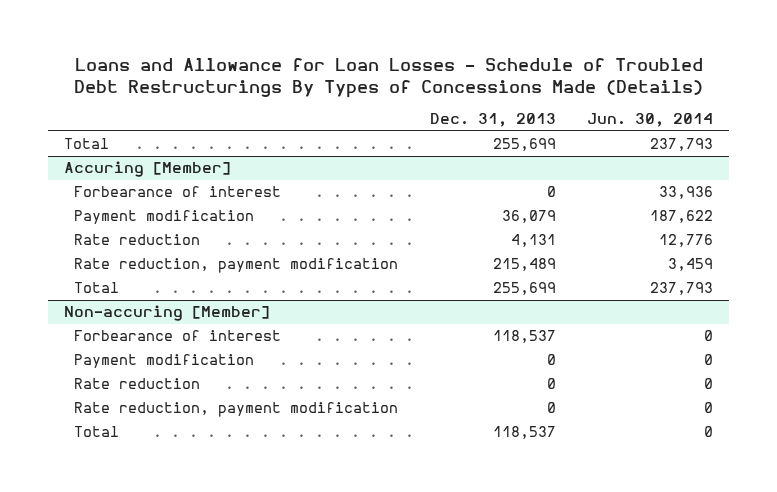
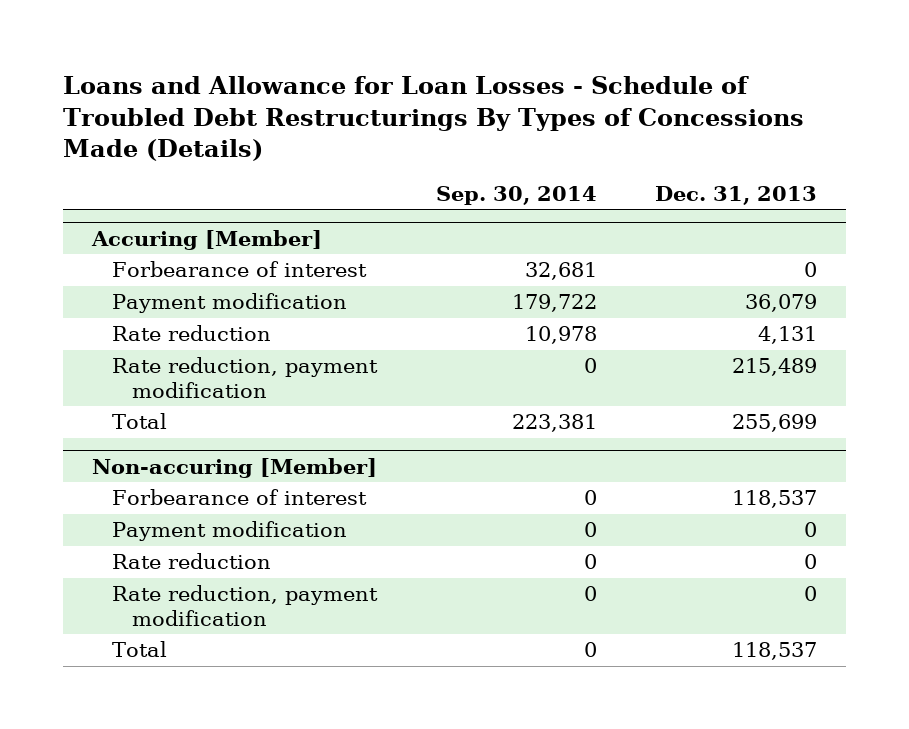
- | Dec. 31, 2013 | Jun. 30, 2014
+ | Sep. 30, 2014 | Dec. 31, 2013
- Total | 255,699 | 237,793

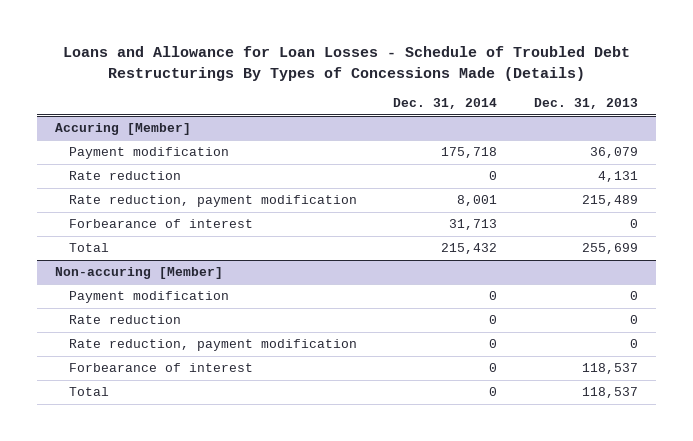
- | Sep. 30, 2014 | Dec. 31, 2013
+ | Dec. 31, 2014 | Dec. 31, 2013
@ Accuring [Member]
moved down: Forbearance of interest | 31,713 | 0
@ Non-accuring [Member]
moved down: Forbearance of interest | 0 | 118,537

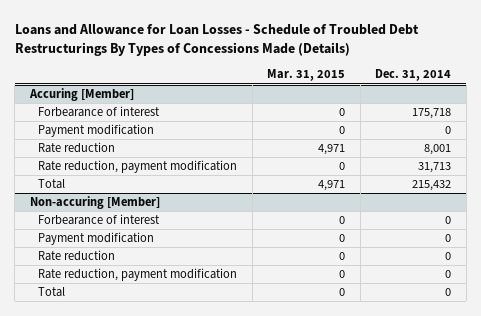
- | Dec. 31, 2014 | Dec. 31, 2013
+ | Mar. 31, 2015 | Dec. 31, 2014
@ Accuring [Member]
- Payment modification | 175,718 | 36,079
- Rate reduction | 0 | 4,131
- Rate reduction, payment modification | 8,001 | 215,489
- Forbearance of interest | 31,713 | 0
+ Forbearance of interest | 0 | 175,718
+ Payment modification | 0 | 0
+ Rate reduction | 4,971 | 8,001
+ Rate reduction, payment modification | 0 | 31,713
@ Non-accuring [Member]
moved up: Forbearance of interest | 0 | 0

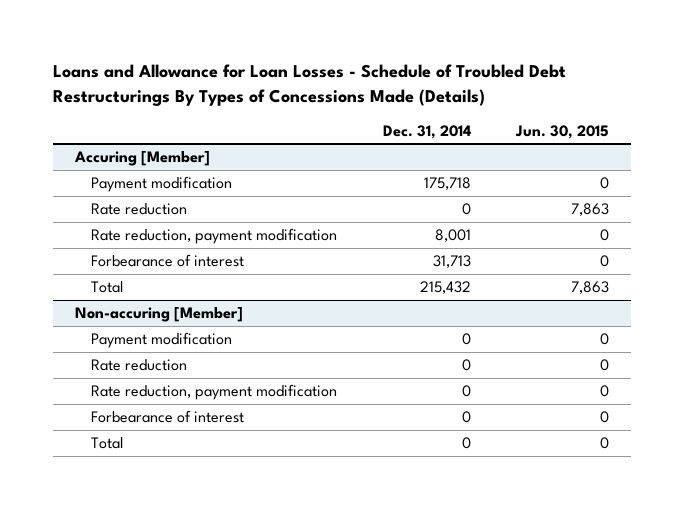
- | Mar. 31, 2015 | Dec. 31, 2014
+ | Dec. 31, 2014 | Jun. 30, 2015
@ Accuring [Member]
- Forbearance of interest | 0 | 175,718
- Payment modification | 0 | 0
- Rate reduction | 4,971 | 8,001
- Rate reduction, payment modification | 0 | 31,713
+ Payment modification | 175,718 | 0
+ Rate reduction | 0 | 7,863
+ Rate reduction, payment modification | 8,001 | 0
+ Forbearance of interest | 31,713 | 0
@ Non-accuring [Member]
moved down: Forbearance of interest | 0 | 0

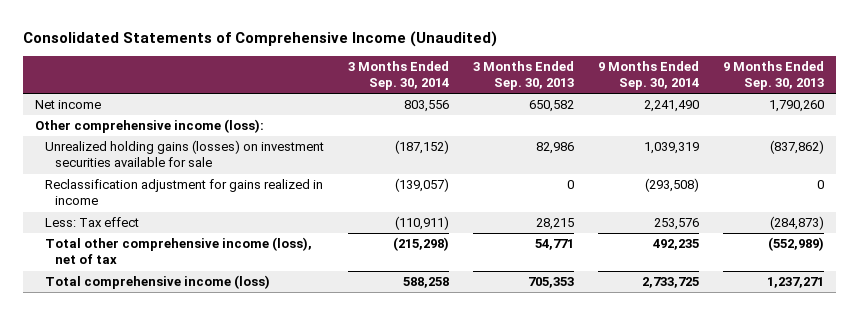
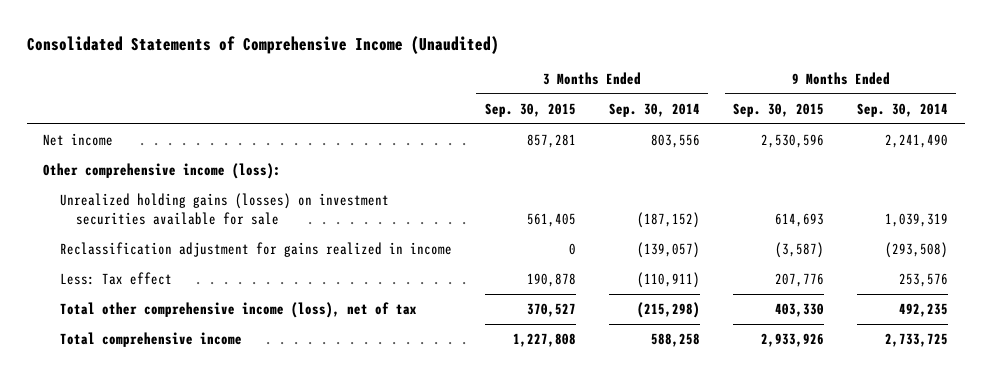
- | 3 Months Ended Sep. 30, 2014 | 3 Months Ended Sep. 30, 2013 | 9 Months Ended Sep. 30, 2014 | 9 Months Ended Sep. 30, 2013
+ | 3 Months Ended Sep. 30, 2015 | 3 Months Ended Sep. 30, 2014 | 9 Months Ended Sep. 30, 2015 | 9 Months Ended Sep. 30, 2014
- Total comprehensive income (loss) | 588,258 | 705,353 | 2,733,725 | 1,237,271
+ Total comprehensive income | 1,227,808 | 588,258 | 2,933,926 | 2,733,725

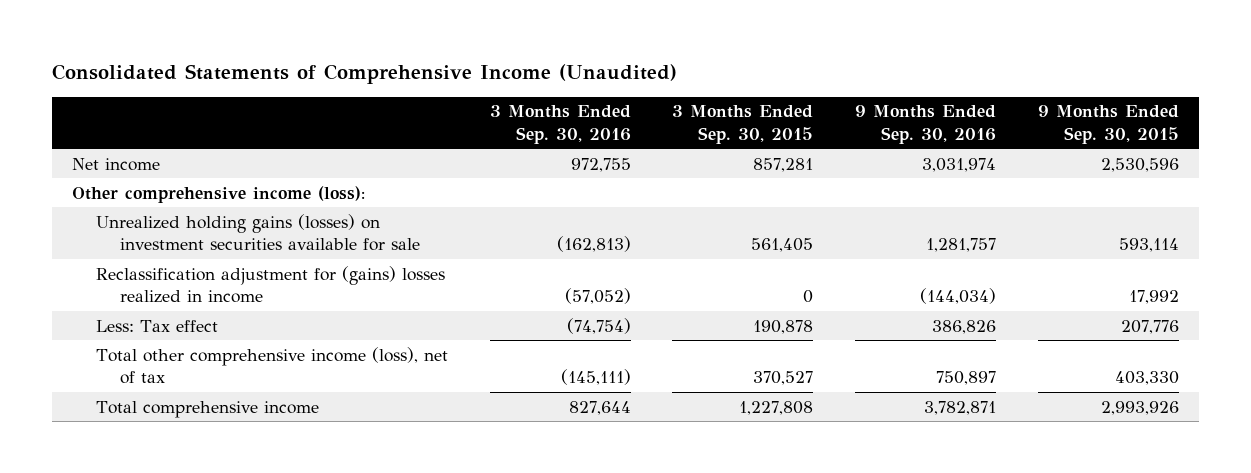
- | 3 Months Ended Sep. 30, 2015 | 3 Months Ended Sep. 30, 2014 | 9 Months Ended Sep. 30, 2015 | 9 Months Ended Sep. 30, 2014
+ | 3 Months Ended Sep. 30, 2016 | 3 Months Ended Sep. 30, 2015 | 9 Months Ended Sep. 30, 2016 | 9 Months Ended Sep. 30, 2015
- Unrealized holding gains (losses) on investment securities available for sale | 561,405 | (187,152) | 614,693 | 1,039,319
- Reclassification adjustment for gains realized in income | 0 | (139,057) | (3,587) | (293,508)
+ Unrealized holding gains (losses) on investment securities available for sale | (162,813) | 561,405 | 1,281,757 | 593,114
+ Reclassification adjustment for (gains) losses realized in income | (57,052) | 0 | (144,034) | 17,992
- Total comprehensive income | 1,227,808 | 588,258 | 2,933,926 | 2,733,725
+ Total comprehensive income | 827,644 | 1,227,808 | 3,782,871 | 2,993,926

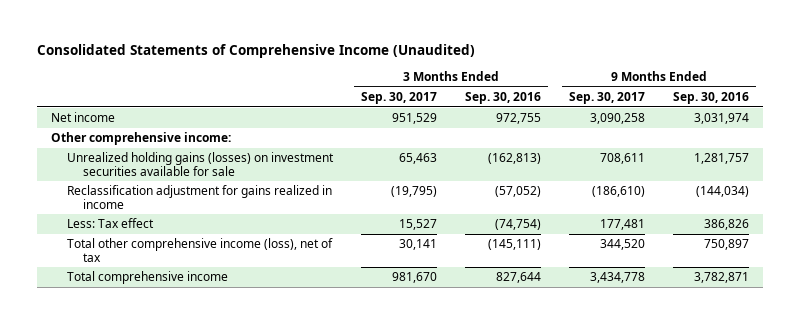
- | 3 Months Ended Sep. 30, 2016 | 3 Months Ended Sep. 30, 2015 | 9 Months Ended Sep. 30, 2016 | 9 Months Ended Sep. 30, 2015
+ | 3 Months Ended Sep. 30, 2017 | 3 Months Ended Sep. 30, 2016 | 9 Months Ended Sep. 30, 2017 | 9 Months Ended Sep. 30, 2016
- Other comprehensive income (loss):
+ Other comprehensive income:
- Reclassification adjustment for (gains) losses realized in income | (57,052) | 0 | (144,034) | 17,992
+ Reclassification adjustment for gains realized in income | (19,795) | (57,052) | (186,610) | (144,034)

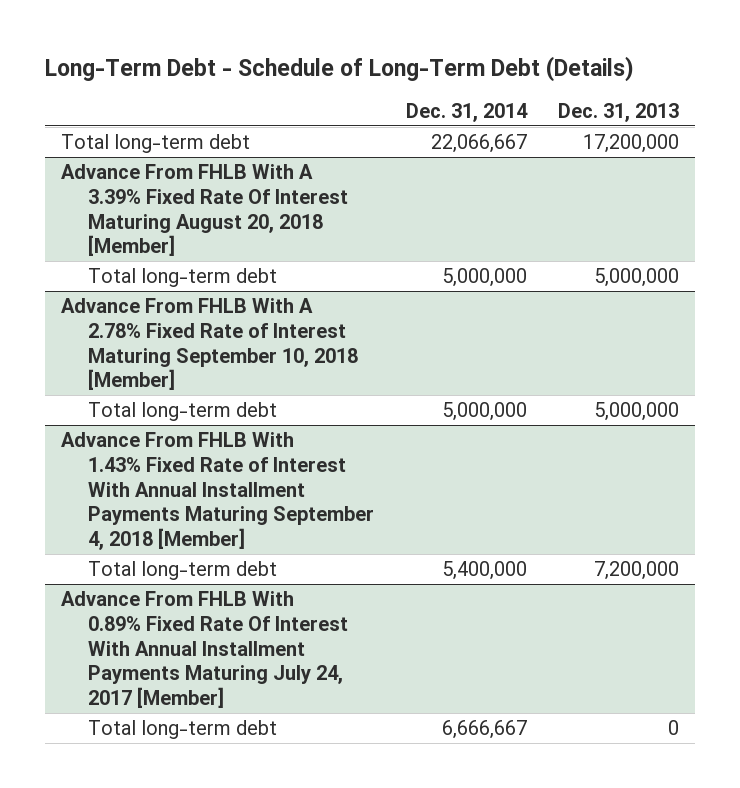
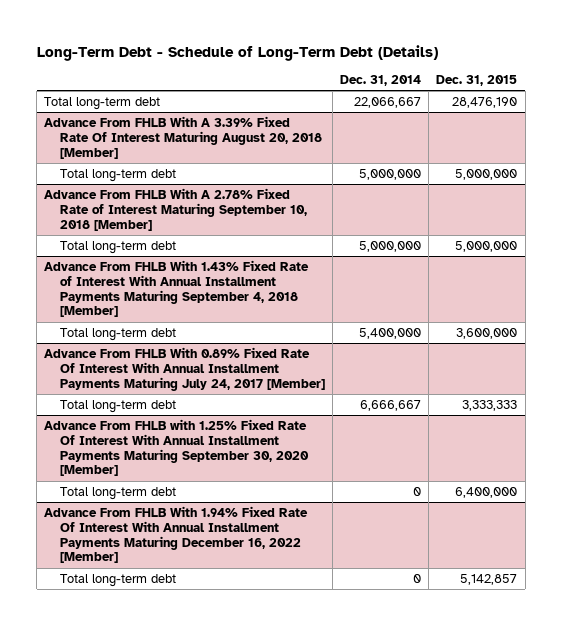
- | Dec. 31, 2014 | Dec. 31, 2013
+ | Dec. 31, 2014 | Dec. 31, 2015
+ Advance From FHLB with 1.25% Fixed Rate Of Interest With Annual Installment Payments Maturing September 30, 2020 [Member]
+ Total long-term debt | 0 | 6,400,000
+ Advance From FHLB With 1.94% Fixed Rate Of Interest With Annual Installment Payments Maturing December 16, 2022 [Member]
+ Total long-term debt | 0 | 5,142,857

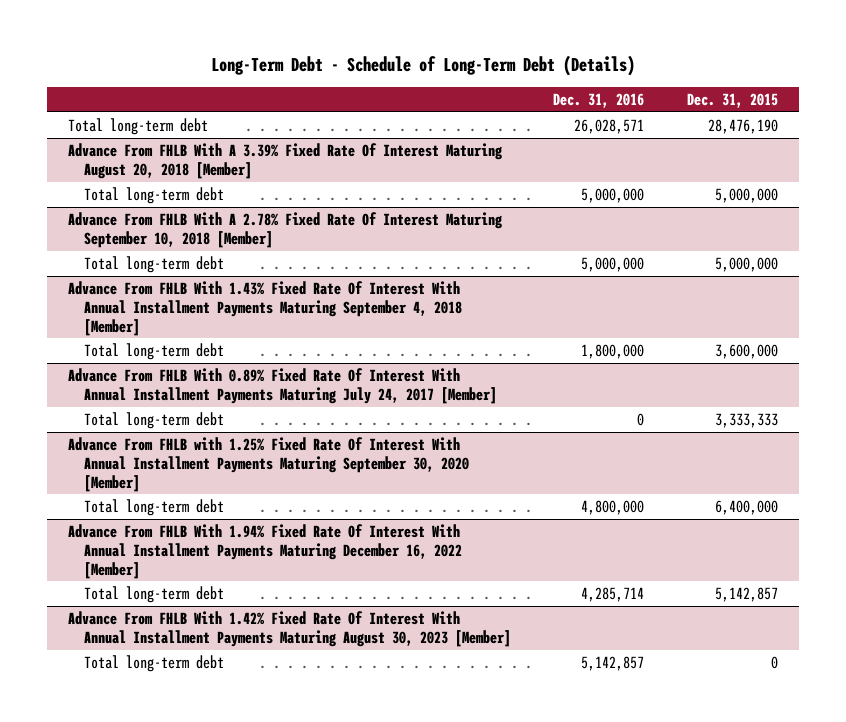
- | Dec. 31, 2014 | Dec. 31, 2015
+ | Dec. 31, 2016 | Dec. 31, 2015
- Advance From FHLB With A 2.78% Fixed Rate of Interest Maturing September 10, 2018 [Member]
+ Advance From FHLB With A 2.78% Fixed Rate Of Interest Maturing September 10, 2018 [Member]
- Advance From FHLB With 1.43% Fixed Rate of Interest With Annual Installment Payments Maturing September 4, 2018 [Member]
+ Advance From FHLB With 1.43% Fixed Rate Of Interest With Annual Installment Payments Maturing September 4, 2018 [Member]
+ Advance From FHLB With 1.42% Fixed Rate Of Interest With Annual Installment Payments Maturing August 30, 2023 [Member]
+ Total long-term debt | 5,142,857 | 0

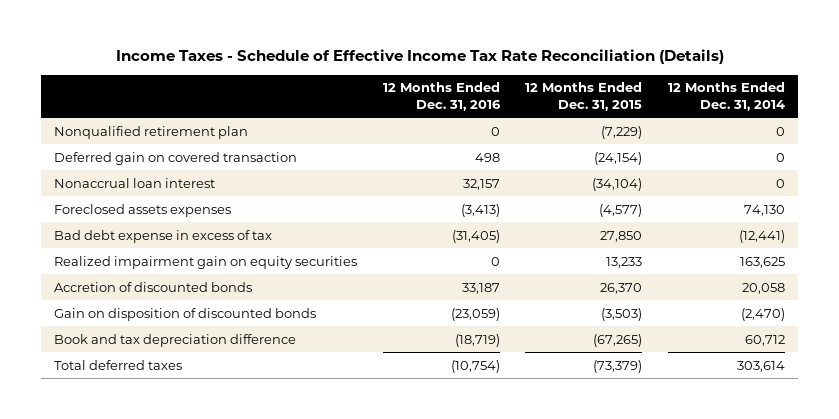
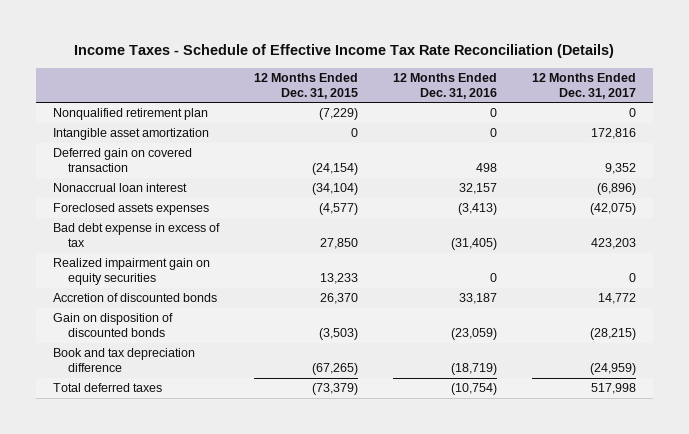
- | 12 Months Ended Dec. 31, 2016 | 12 Months Ended Dec. 31, 2015 | 12 Months Ended Dec. 31, 2014
+ | 12 Months Ended Dec. 31, 2015 | 12 Months Ended Dec. 31, 2016 | 12 Months Ended Dec. 31, 2017
+ Intangible asset amortization | 0 | 0 | 172,816

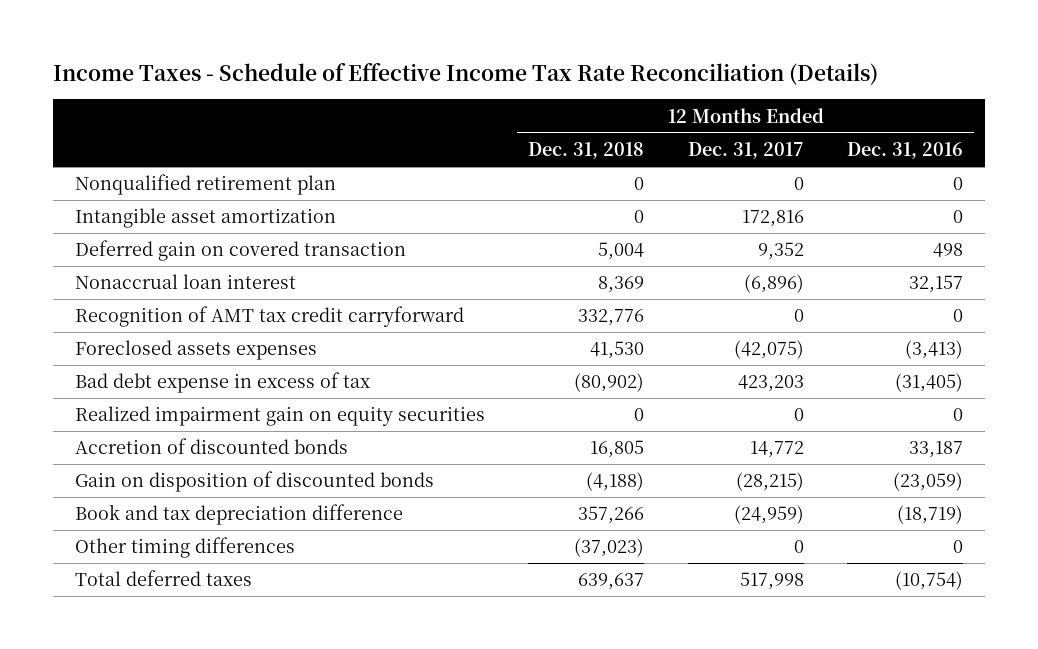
- | 12 Months Ended Dec. 31, 2015 | 12 Months Ended Dec. 31, 2016 | 12 Months Ended Dec. 31, 2017
+ | 12 Months Ended Dec. 31, 2018 | 12 Months Ended Dec. 31, 2017 | 12 Months Ended Dec. 31, 2016
+ Recognition of AMT tax credit carryforward | 332,776 | 0 | 0
+ Other timing differences | (37,023) | 0 | 0

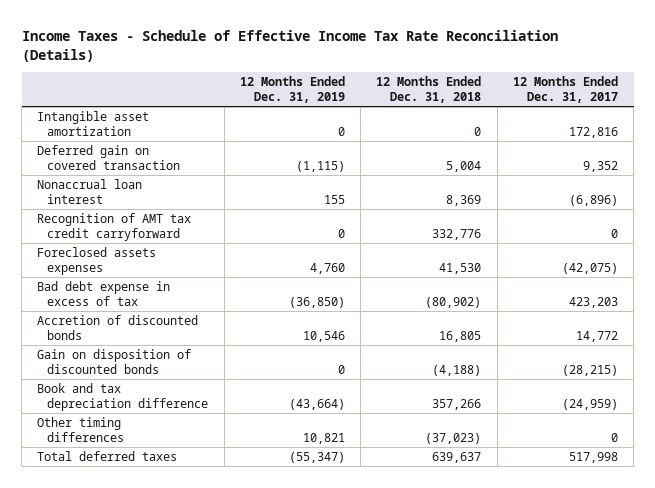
- | 12 Months Ended Dec. 31, 2018 | 12 Months Ended Dec. 31, 2017 | 12 Months Ended Dec. 31, 2016
+ | 12 Months Ended Dec. 31, 2019 | 12 Months Ended Dec. 31, 2018 | 12 Months Ended Dec. 31, 2017
- Nonqualified retirement plan | 0 | 0 | 0
- Realized impairment gain on equity securities | 0 | 0 | 0

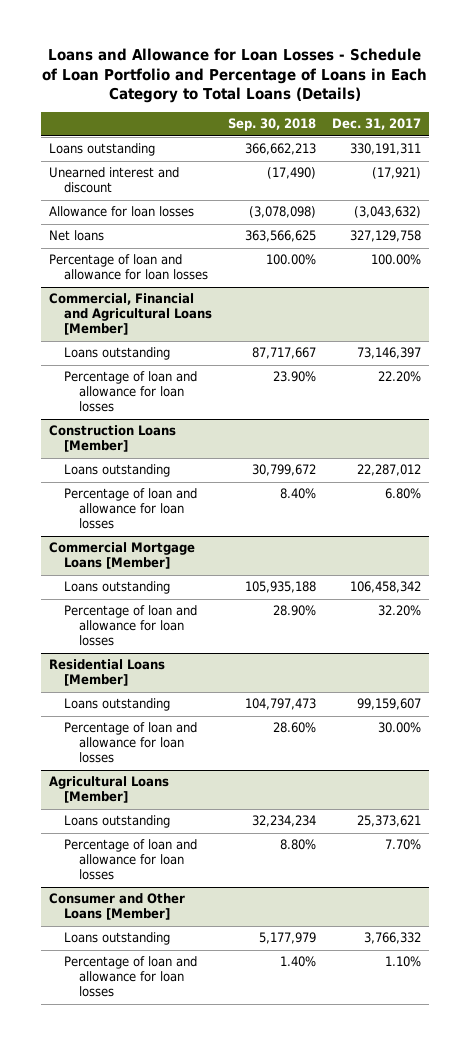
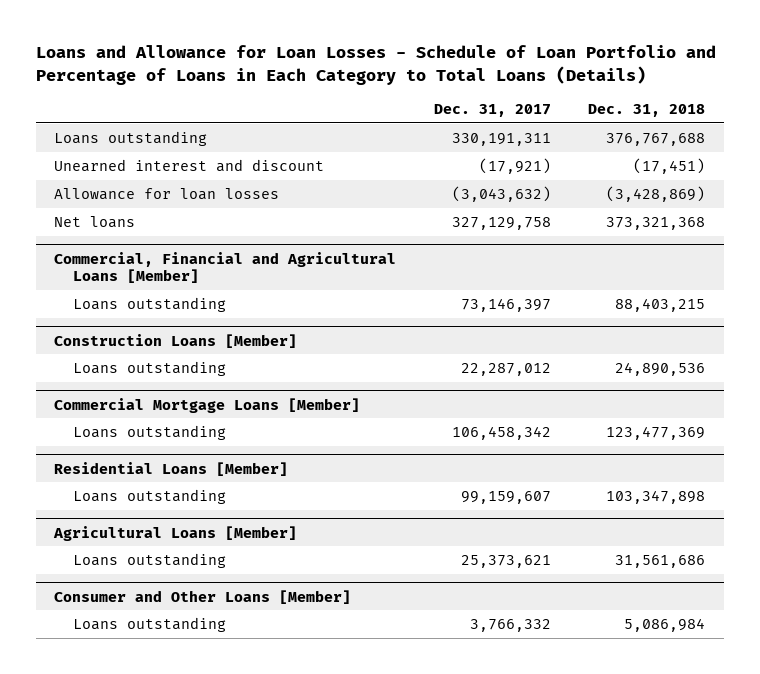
- | Sep. 30, 2018 | Dec. 31, 2017
+ | Dec. 31, 2017 | Dec. 31, 2018
- Percentage of loan and allowance for loan losses | 100.00% | 100.00%
@ Commercial, Financial and Agricultural Loans [Member]
- Percentage of loan and allowance for loan losses | 23.90% | 22.20%
@ Construction Loans [Member]
- Percentage of loan and allowance for loan losses | 8.40% | 6.80%
@ Commercial Mortgage Loans [Member]
- Percentage of loan and allowance for loan losses | 28.90% | 32.20%
@ Residential Loans [Member]
- Percentage of loan and allowance for loan losses | 28.60% | 30.00%
@ Agricultural Loans [Member]
- Percentage of loan and allowance for loan losses | 8.80% | 7.70%
@ Consumer and Other Loans [Member]
- Percentage of loan and allowance for loan losses | 1.40% | 1.10%

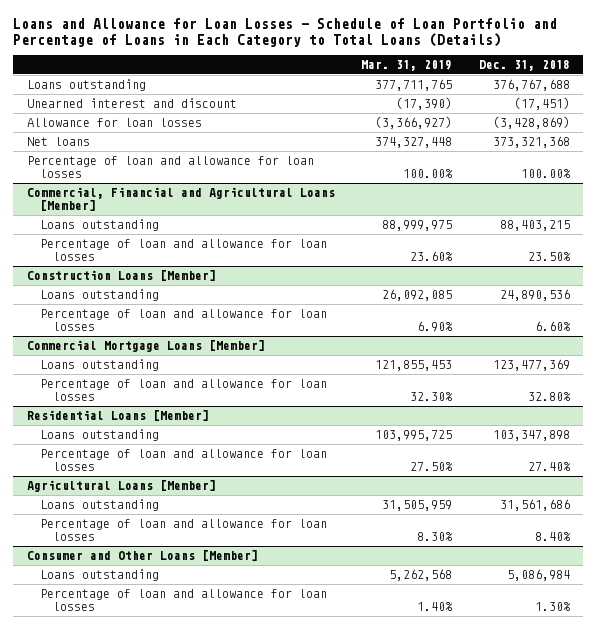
- | Dec. 31, 2017 | Dec. 31, 2018
+ | Mar. 31, 2019 | Dec. 31, 2018
+ Percentage of loan and allowance for loan losses | 100.00% | 100.00%
@ Commercial, Financial and Agricultural Loans [Member]
+ Percentage of loan and allowance for loan losses | 23.60% | 23.50%
@ Construction Loans [Member]
+ Percentage of loan and allowance for loan losses | 6.90% | 6.60%
@ Commercial Mortgage Loans [Member]
+ Percentage of loan and allowance for loan losses | 32.30% | 32.80%
@ Residential Loans [Member]
+ Percentage of loan and allowance for loan losses | 27.50% | 27.40%
@ Agricultural Loans [Member]
+ Percentage of loan and allowance for loan losses | 8.30% | 8.40%
@ Consumer and Other Loans [Member]
+ Percentage of loan and allowance for loan losses | 1.40% | 1.30%

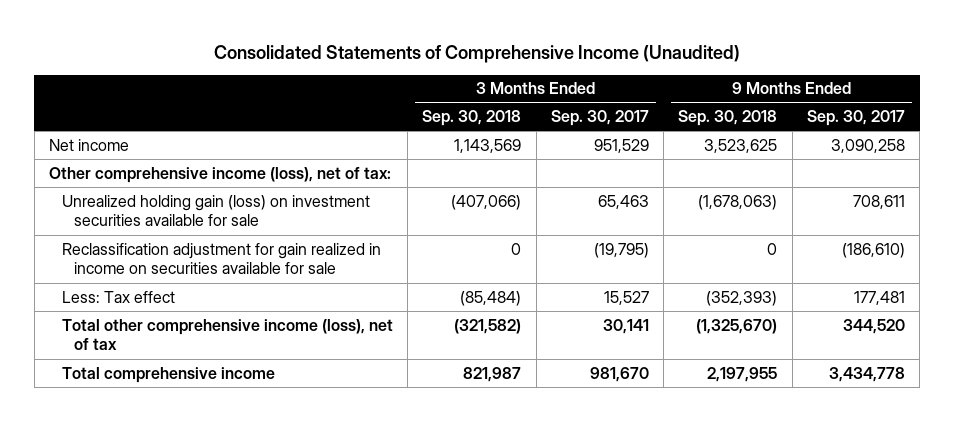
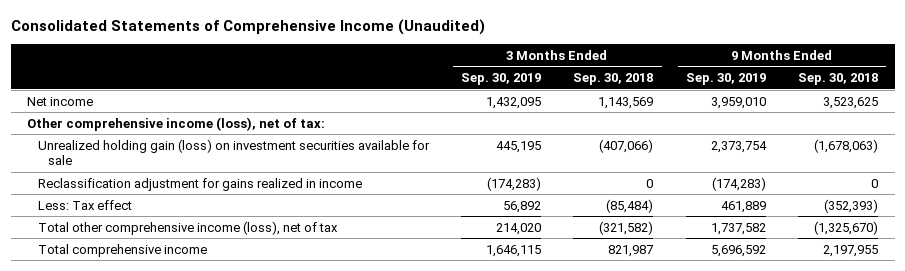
- | 3 Months Ended Sep. 30, 2018 | 3 Months Ended Sep. 30, 2017 | 9 Months Ended Sep. 30, 2018 | 9 Months Ended Sep. 30, 2017
+ | 3 Months Ended Sep. 30, 2019 | 3 Months Ended Sep. 30, 2018 | 9 Months Ended Sep. 30, 2019 | 9 Months Ended Sep. 30, 2018
- Reclassification adjustment for gain realized in income on securities available for sale | 0 | (19,795) | 0 | (186,610)
+ Reclassification adjustment for gains realized in income | (174,283) | 0 | (174,283) | 0

